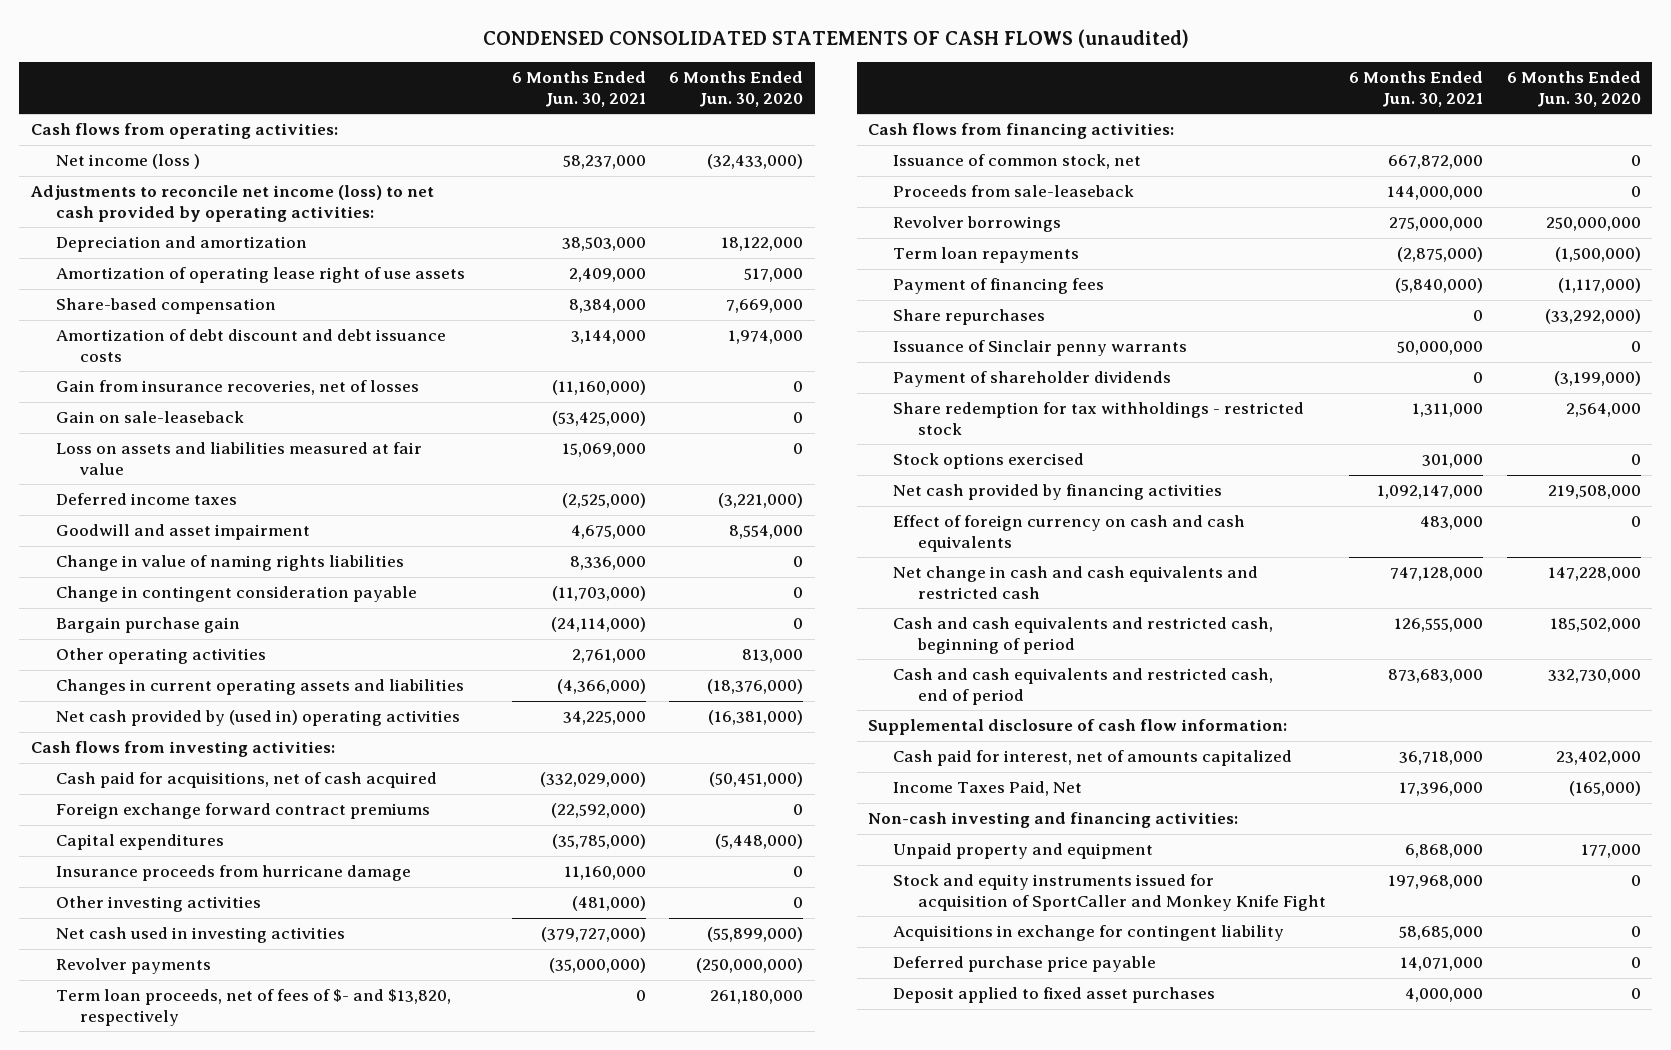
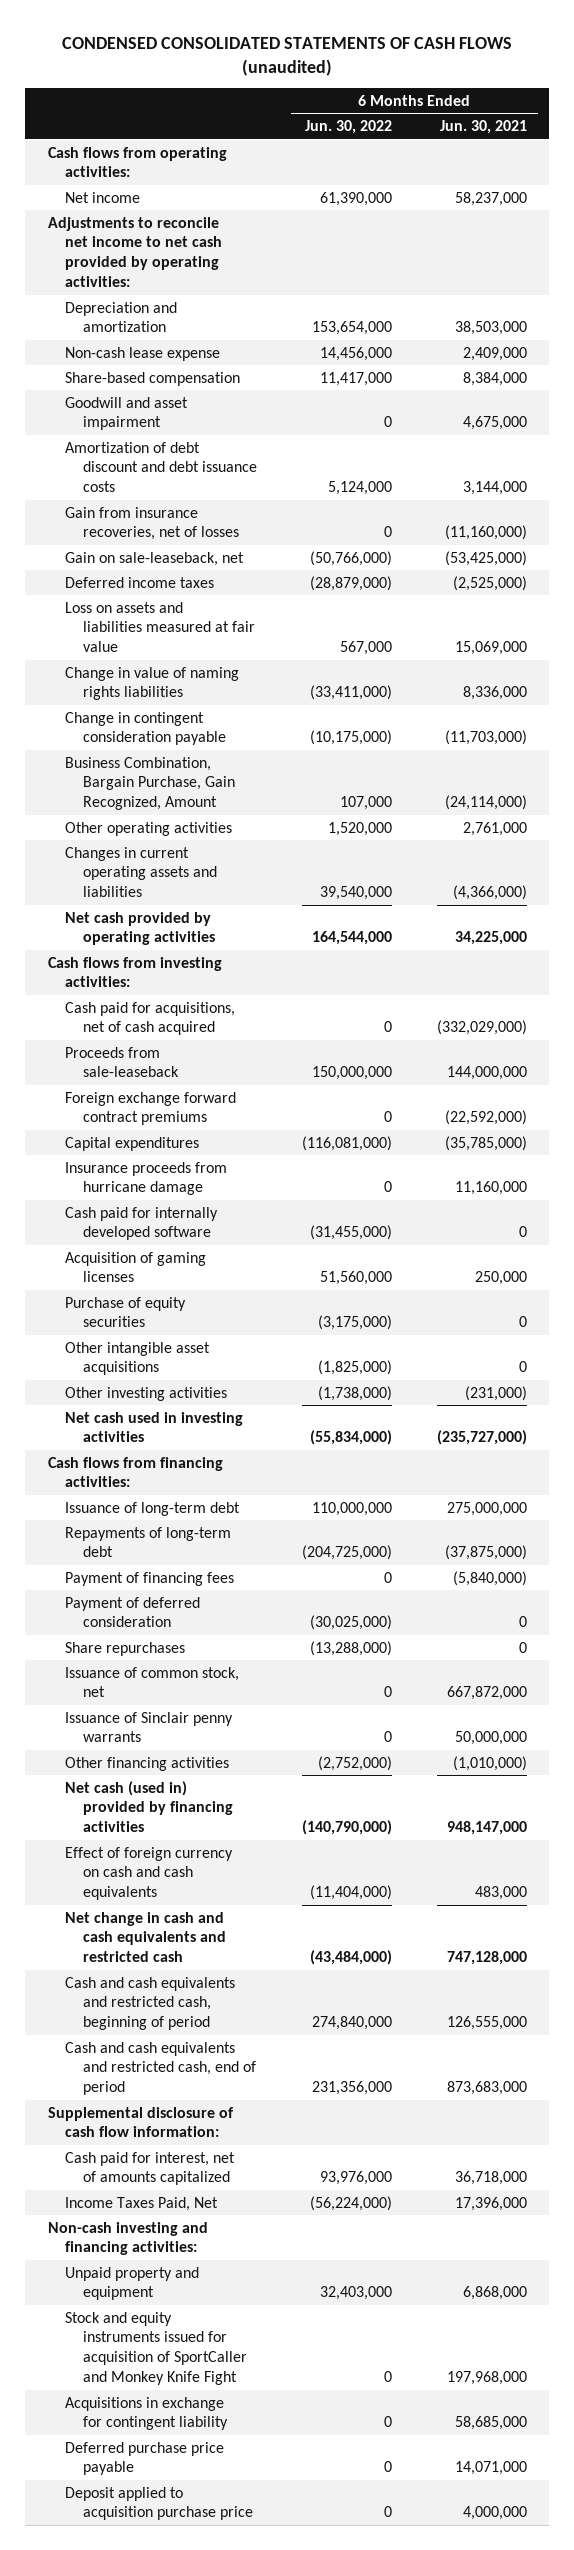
- | 6 Months Ended Jun. 30, 2021 | 6 Months Ended Jun. 30, 2020
+ | 6 Months Ended Jun. 30, 2022 | 6 Months Ended Jun. 30, 2021
- Net income (loss ) | 58,237,000 | (32,433,000)
- Adjustments to reconcile net income (loss) to net cash provided by operating activities:
+ Net income | 61,390,000 | 58,237,000
+ Adjustments to reconcile net income to net cash provided by operating activities:
- Amortization of operating lease right of use assets | 2,409,000 | 517,000
+ Non-cash lease expense | 14,456,000 | 2,409,000
moved up: Goodwill and asset impairment | 0 | 4,675,000
- Gain on sale-leaseback | (53,425,000) | 0
+ Gain on sale-leaseback, net | (50,766,000) | (53,425,000)
moved down: Loss on assets and liabilities measured at fair value | 567,000 | 15,069,000
- Bargain purchase gain | (24,114,000) | 0
+ Business Combination, Bargain Purchase, Gain Recognized, Amount | 107,000 | (24,114,000)
- Net cash provided by (used in) operating activities | 34,225,000 | (16,381,000)
+ Net cash provided by operating activities | 164,544,000 | 34,225,000
moved up: Proceeds from sale-leaseback | 150,000,000 | 144,000,000
- Other investing activities | (481,000) | 0
- Net cash used in investing activities | (379,727,000) | (55,899,000)
- Revolver payments | (35,000,000) | (250,000,000)
- Term loan proceeds, net of fees of $- and $13,820, respectively | 0 | 261,180,000
+ Cash paid for internally developed software | (31,455,000) | 0
+ Acquisition of gaming licenses | 51,560,000 | 250,000
+ Purchase of equity securities | (3,175,000) | 0
+ Other intangible asset acquisitions | (1,825,000) | 0
+ Other investing activities | (1,738,000) | (231,000)
+ Net cash used in investing activities | (55,834,000) | (235,727,000)
- Revolver borrowings | 275,000,000 | 250,000,000
- Term loan repayments | (2,875,000) | (1,500,000)
+ Issuance of long-term debt | 110,000,000 | 275,000,000
+ Repayments of long-term debt | (204,725,000) | (37,875,000)
+ Payment of deferred consideration | (30,025,000) | 0
moved down: Issuance of common stock, net | 0 | 667,872,000
- Payment of shareholder dividends | 0 | (3,199,000)
- Share redemption for tax withholdings - restricted stock | 1,311,000 | 2,564,000
- Stock options exercised | 301,000 | 0
- Net cash provided by financing activities | 1,092,147,000 | 219,508,000
+ Other financing activities | (2,752,000) | (1,010,000)
+ Net cash (used in) provided by financing activities | (140,790,000) | 948,147,000
- Deposit applied to fixed asset purchases | 4,000,000 | 0
+ Deposit applied to acquisition purchase price | 0 | 4,000,000

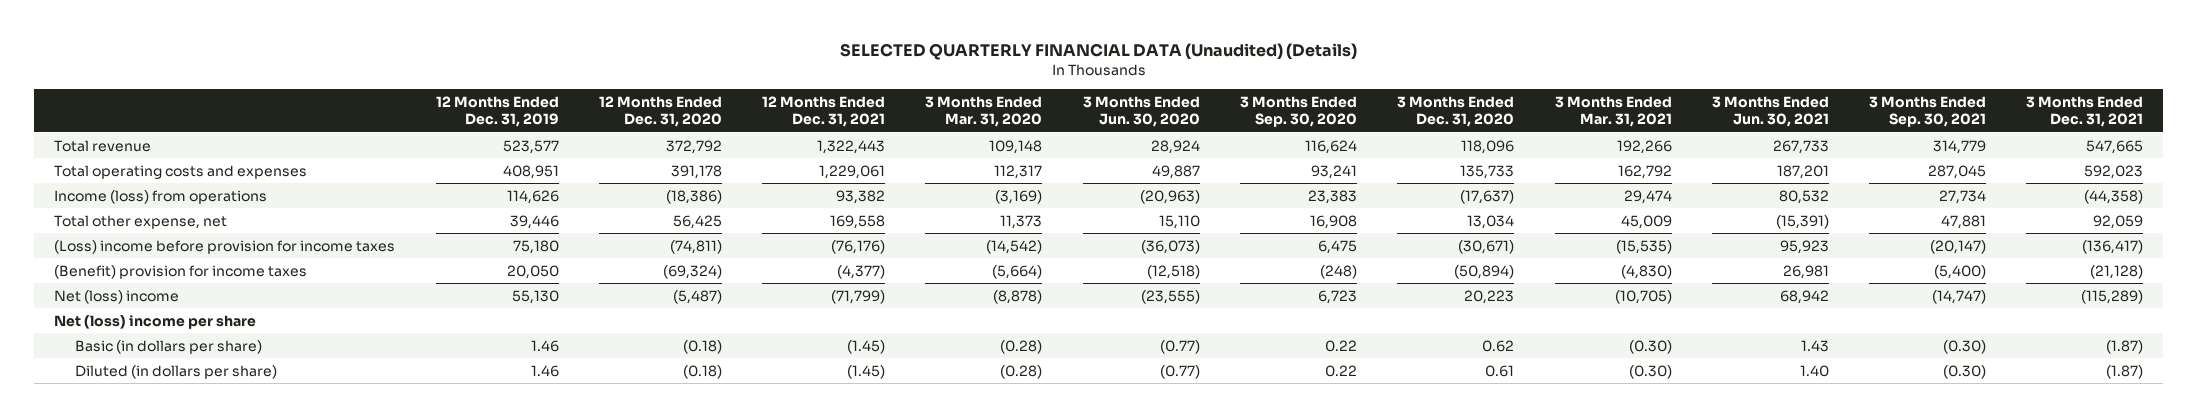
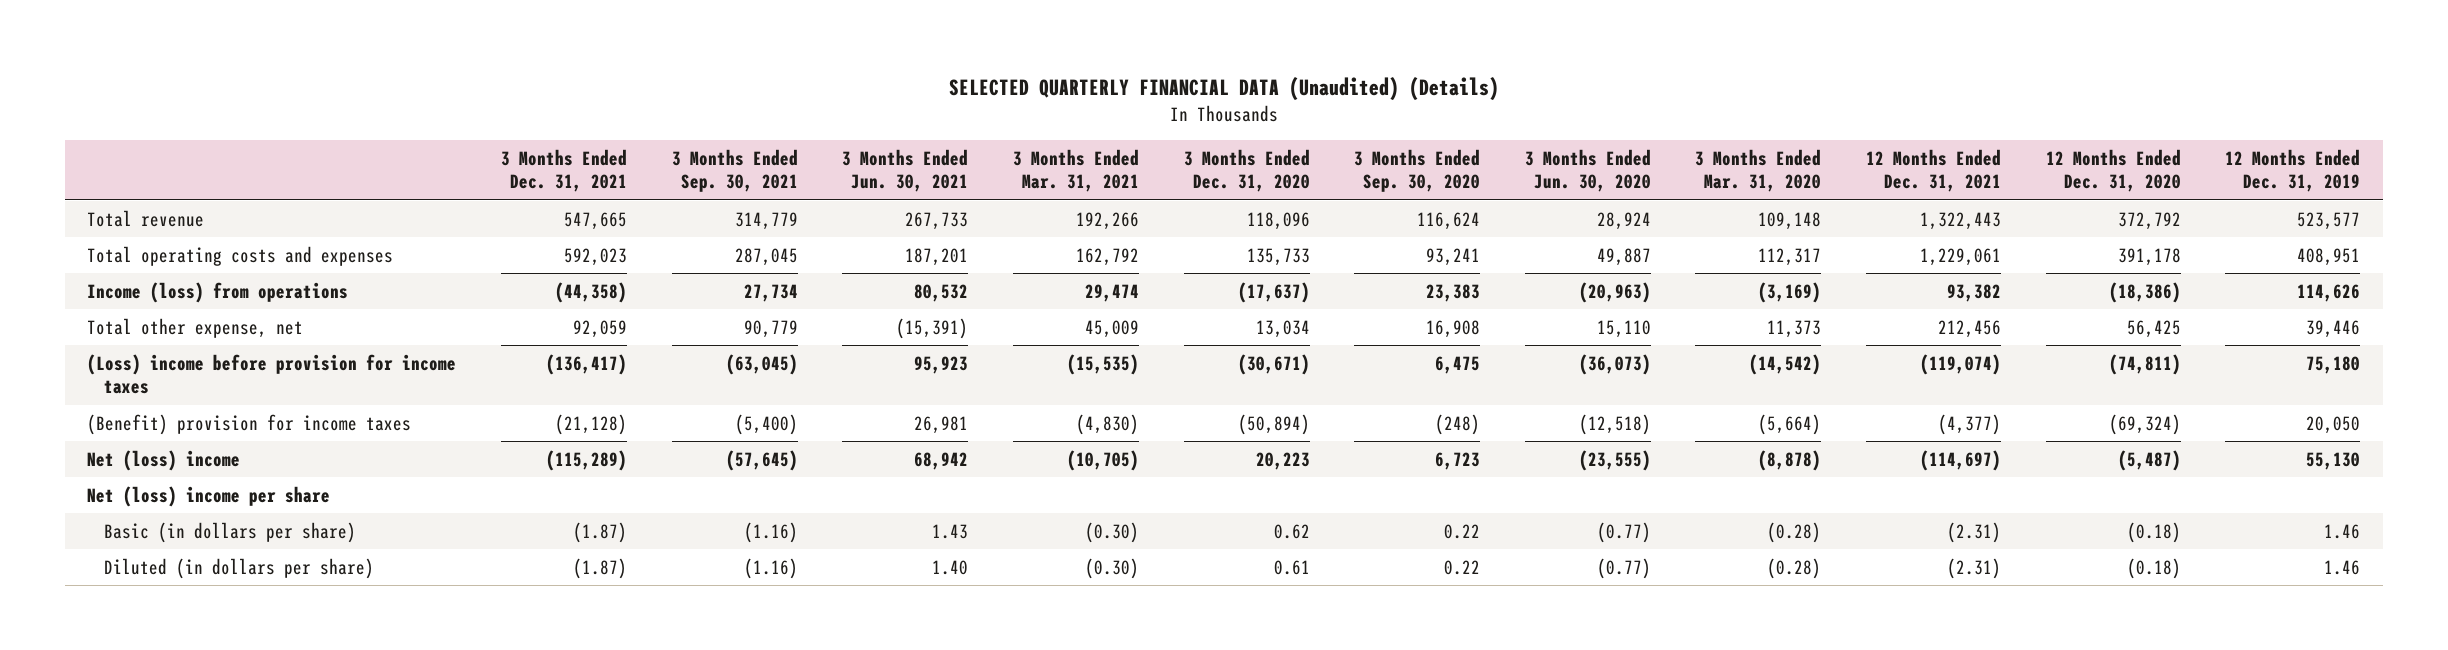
- | 12 Months Ended Dec. 31, 2019 | 12 Months Ended Dec. 31, 2020 | 12 Months Ended Dec. 31, 2021 | 3 Months Ended Mar. 31, 2020 | 3 Months Ended Jun. 30, 2020 | 3 Months Ended Sep. 30, 2020 | 3 Months Ended Dec. 31, 2020 | 3 Months Ended Mar. 31, 2021 | 3 Months Ended Jun. 30, 2021 | 3 Months Ended Sep. 30, 2021 | 3 Months Ended Dec. 31, 2021
+ | 3 Months Ended Dec. 31, 2021 | 3 Months Ended Sep. 30, 2021 | 3 Months Ended Jun. 30, 2021 | 3 Months Ended Mar. 31, 2021 | 3 Months Ended Dec. 31, 2020 | 3 Months Ended Sep. 30, 2020 | 3 Months Ended Jun. 30, 2020 | 3 Months Ended Mar. 31, 2020 | 12 Months Ended Dec. 31, 2021 | 12 Months Ended Dec. 31, 2020 | 12 Months Ended Dec. 31, 2019
- Total other expense, net | 39,446 | 56,425 | 169,558 | 11,373 | 15,110 | 16,908 | 13,034 | 45,009 | (15,391) | 47,881 | 92,059
- (Loss) income before provision for income taxes | 75,180 | (74,811) | (76,176) | (14,542) | (36,073) | 6,475 | (30,671) | (15,535) | 95,923 | (20,147) | (136,417)
+ Total other expense, net | 92,059 | 90,779 | (15,391) | 45,009 | 13,034 | 16,908 | 15,110 | 11,373 | 212,456 | 56,425 | 39,446
+ (Loss) income before provision for income taxes | (136,417) | (63,045) | 95,923 | (15,535) | (30,671) | 6,475 | (36,073) | (14,542) | (119,074) | (74,811) | 75,180
- Net (loss) income | 55,130 | (5,487) | (71,799) | (8,878) | (23,555) | 6,723 | 20,223 | (10,705) | 68,942 | (14,747) | (115,289)
+ Net (loss) income | (115,289) | (57,645) | 68,942 | (10,705) | 20,223 | 6,723 | (23,555) | (8,878) | (114,697) | (5,487) | 55,130
- Basic (in dollars per share) | 1.46 | (0.18) | (1.45) | (0.28) | (0.77) | 0.22 | 0.62 | (0.30) | 1.43 | (0.30) | (1.87)
- Diluted (in dollars per share) | 1.46 | (0.18) | (1.45) | (0.28) | (0.77) | 0.22 | 0.61 | (0.30) | 1.40 | (0.30) | (1.87)
+ Basic (in dollars per share) | (1.87) | (1.16) | 1.43 | (0.30) | 0.62 | 0.22 | (0.77) | (0.28) | (2.31) | (0.18) | 1.46
+ Diluted (in dollars per share) | (1.87) | (1.16) | 1.40 | (0.30) | 0.61 | 0.22 | (0.77) | (0.28) | (2.31) | (0.18) | 1.46

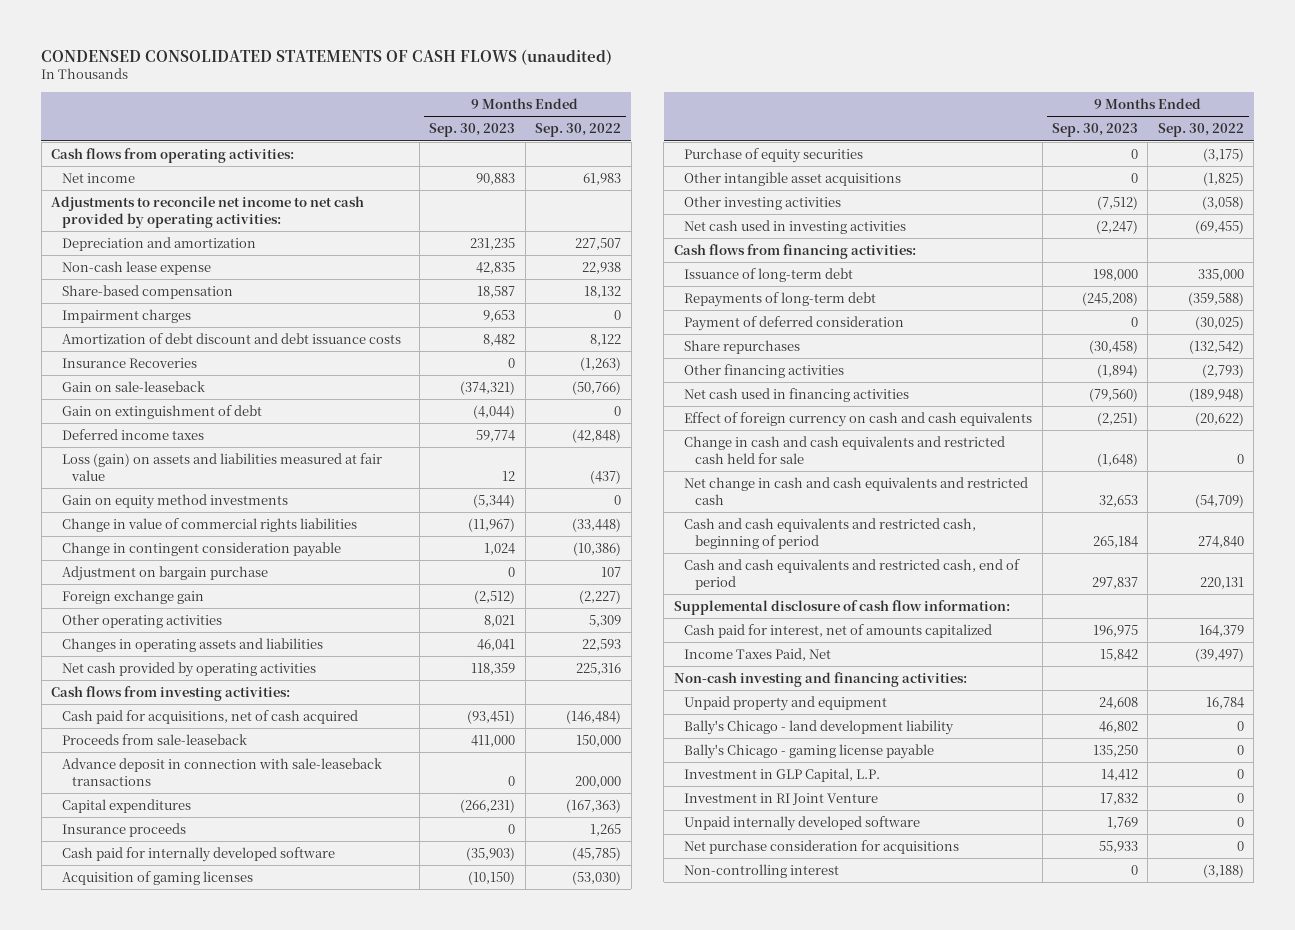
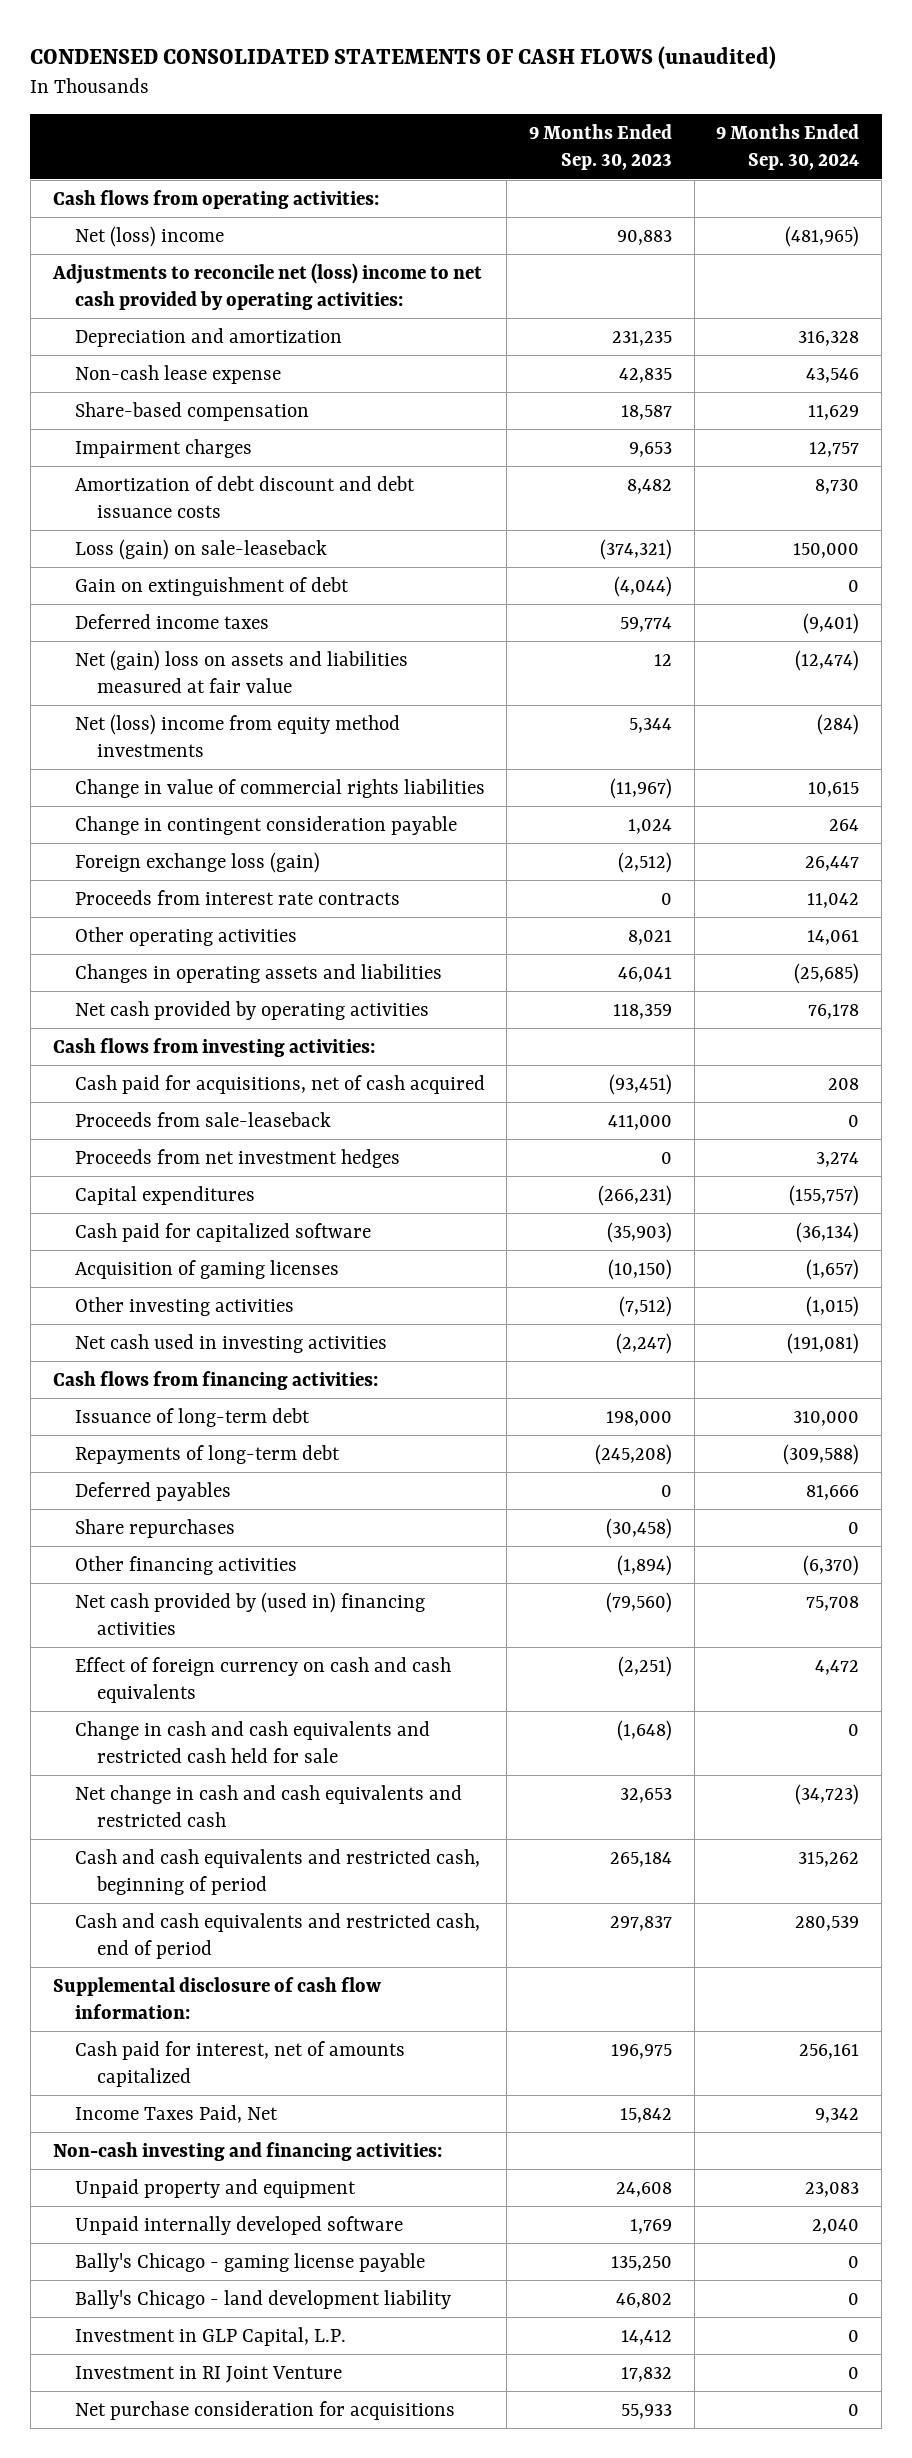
- | 9 Months Ended Sep. 30, 2023 | 9 Months Ended Sep. 30, 2022
+ | 9 Months Ended Sep. 30, 2023 | 9 Months Ended Sep. 30, 2024
- Net income | 90,883 | 61,983
- Adjustments to reconcile net income to net cash provided by operating activities:
+ Net (loss) income | 90,883 | (481,965)
+ Adjustments to reconcile net (loss) income to net cash provided by operating activities:
- Insurance Recoveries | 0 | (1,263)
- Gain on sale-leaseback | (374,321) | (50,766)
+ Loss (gain) on sale-leaseback | (374,321) | 150,000
- Loss (gain) on assets and liabilities measured at fair value | 12 | (437)
- Gain on equity method investments | (5,344) | 0
+ Net (gain) loss on assets and liabilities measured at fair value | 12 | (12,474)
+ Net (loss) income from equity method investments | 5,344 | (284)
- Adjustment on bargain purchase | 0 | 107
- Foreign exchange gain | (2,512) | (2,227)
+ Foreign exchange loss (gain) | (2,512) | 26,447
+ Proceeds from interest rate contracts | 0 | 11,042
- Advance deposit in connection with sale-leaseback transactions | 0 | 200,000
+ Proceeds from net investment hedges | 0 | 3,274
- Insurance proceeds | 0 | 1,265
- Cash paid for internally developed software | (35,903) | (45,785)
+ Cash paid for capitalized software | (35,903) | (36,134)
- Purchase of equity securities | 0 | (3,175)
- Other intangible asset acquisitions | 0 | (1,825)
- Payment of deferred consideration | 0 | (30,025)
+ Deferred payables | 0 | 81,666
- Net cash used in financing activities | (79,560) | (189,948)
+ Net cash provided by (used in) financing activities | (79,560) | 75,708
moved up: Unpaid internally developed software | 1,769 | 2,040
moved down: Bally's Chicago - land development liability | 46,802 | 0
- Non-controlling interest | 0 | (3,188)

